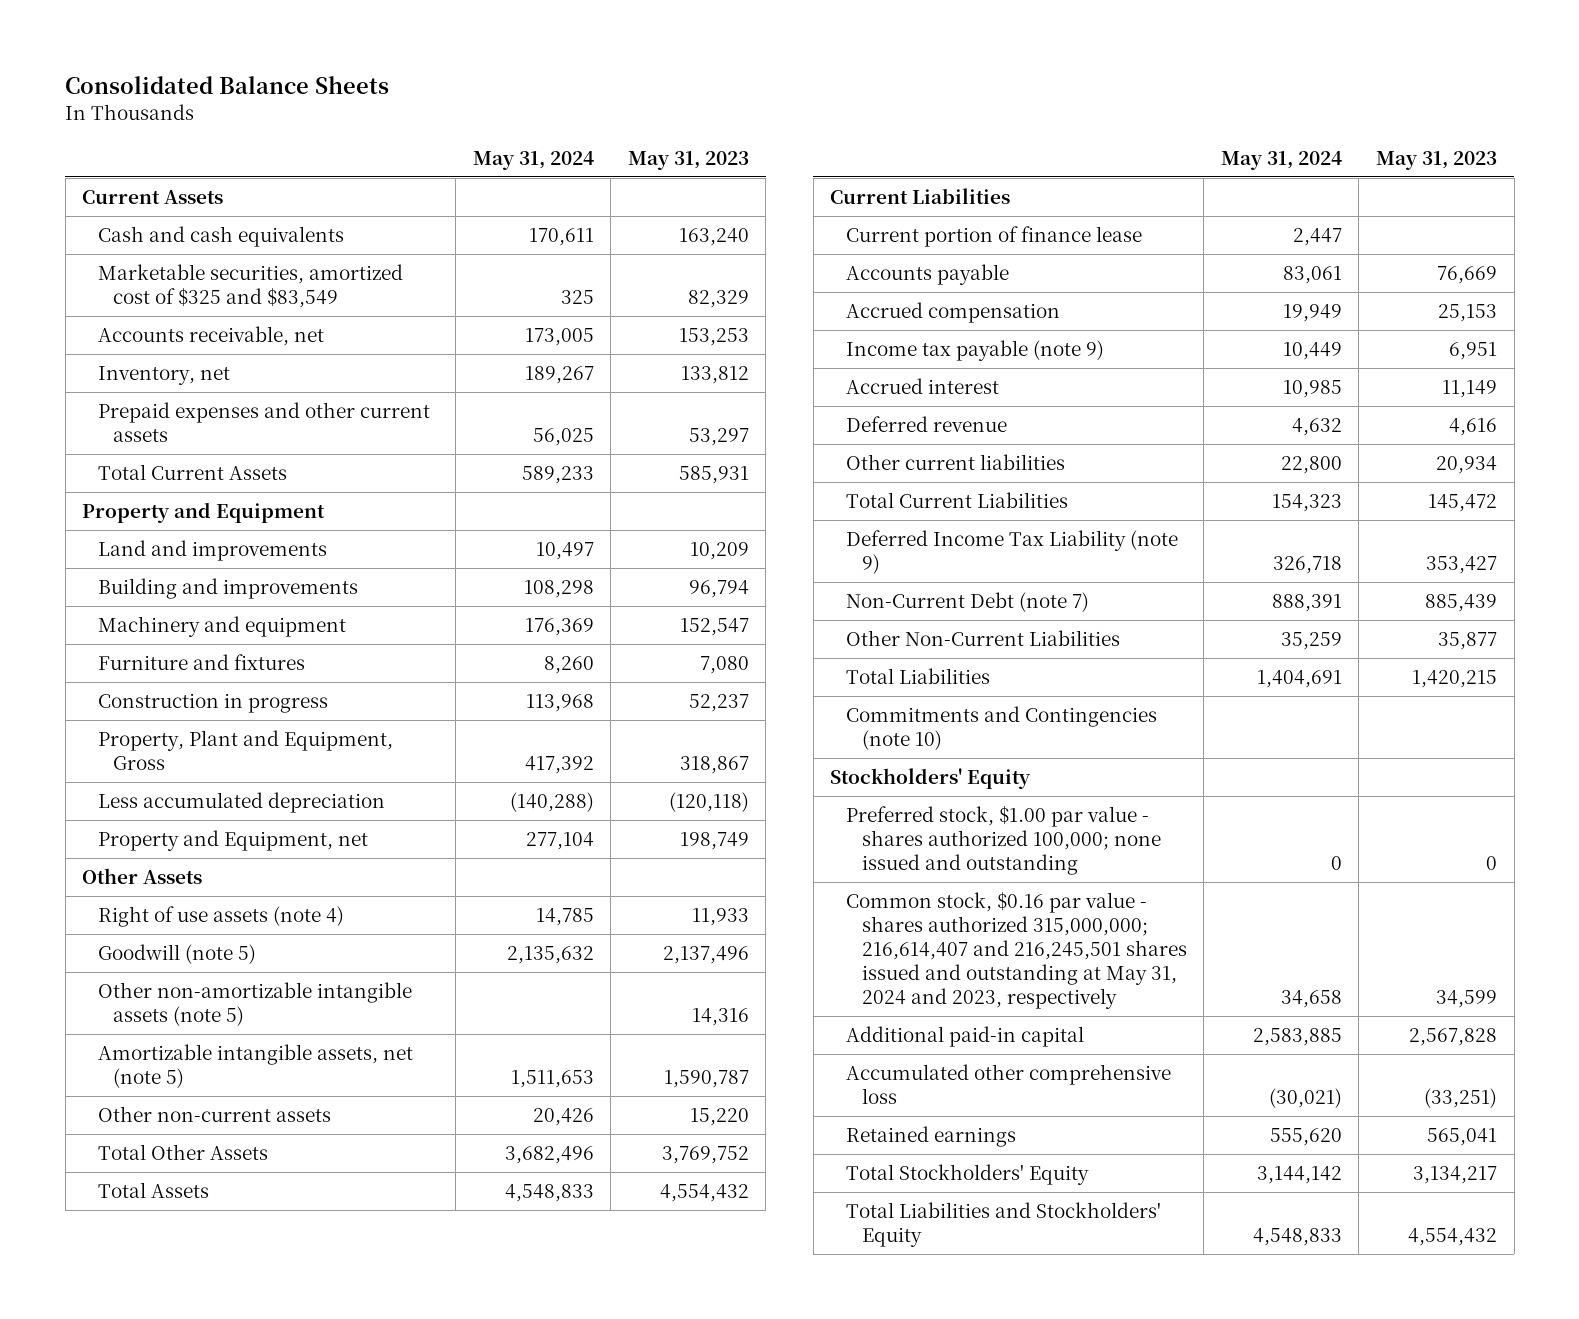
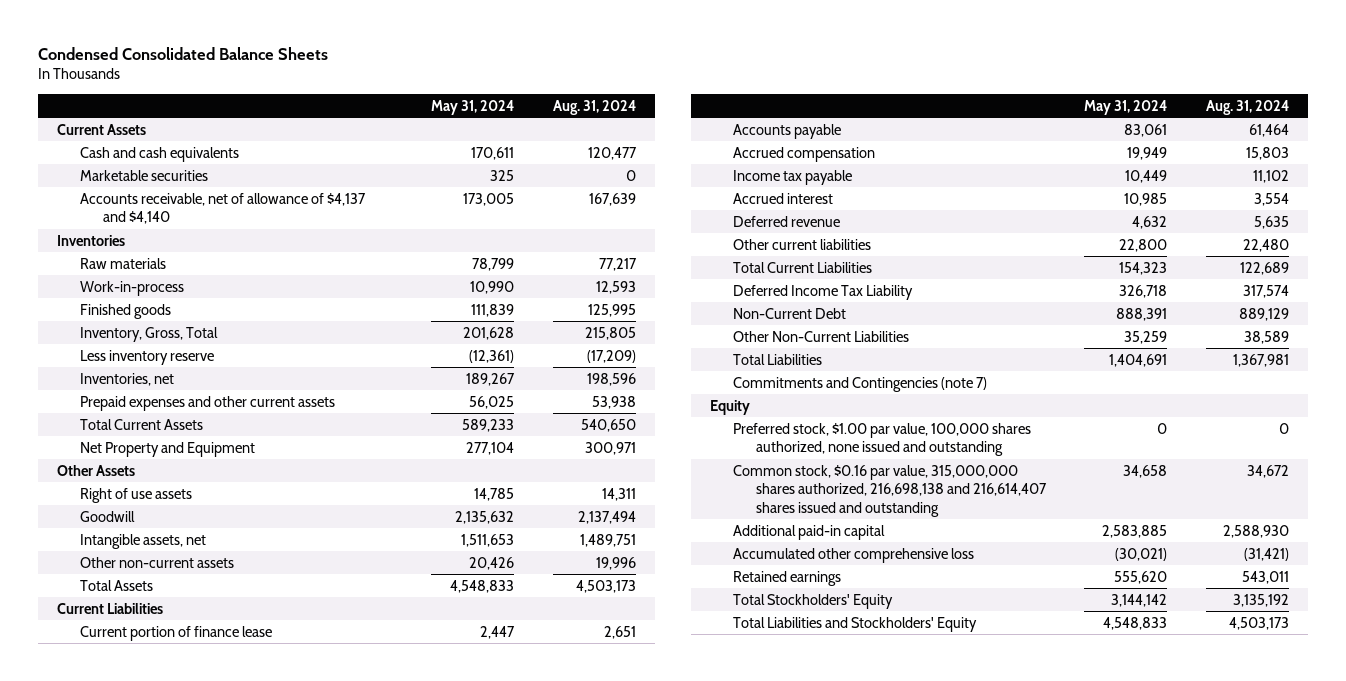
- Consolidated Balance Sheets
+ Condensed Consolidated Balance Sheets
- | May 31, 2024 | May 31, 2023
+ | May 31, 2024 | Aug. 31, 2024
- Marketable securities, amortized cost of $325 and $83,549 | 325 | 82,329
- Accounts receivable, net | 173,005 | 153,253
- Inventory, net | 189,267 | 133,812
+ Marketable securities | 325 | 0
+ Accounts receivable, net of allowance of $4,137 and $4,140 | 173,005 | 167,639
+ Inventories
+ Raw materials | 78,799 | 77,217
+ Work-in-process | 10,990 | 12,593
+ Finished goods | 111,839 | 125,995
+ Inventory, Gross, Total | 201,628 | 215,805
+ Less inventory reserve | (12,361) | (17,209)
+ Inventories, net | 189,267 | 198,596
- Property and Equipment
- Land and improvements | 10,497 | 10,209
- Building and improvements | 108,298 | 96,794
- Machinery and equipment | 176,369 | 152,547
- Furniture and fixtures | 8,260 | 7,080
- Construction in progress | 113,968 | 52,237
- Property, Plant and Equipment, Gross | 417,392 | 318,867
- Less accumulated depreciation | (140,288) | (120,118)
- Property and Equipment, net | 277,104 | 198,749
+ Net Property and Equipment | 277,104 | 300,971
- Right of use assets (note 4) | 14,785 | 11,933
- Goodwill (note 5) | 2,135,632 | 2,137,496
- Other non-amortizable intangible assets (note 5) | | 14,316
- Amortizable intangible assets, net (note 5) | 1,511,653 | 1,590,787
+ Right of use assets | 14,785 | 14,311
+ Goodwill | 2,135,632 | 2,137,494
+ Intangible assets, net | 1,511,653 | 1,489,751
- Total Other Assets | 3,682,496 | 3,769,752
- Income tax payable (note 9) | 10,449 | 6,951
+ Income tax payable | 10,449 | 11,102
- Deferred Income Tax Liability (note 9) | 326,718 | 353,427
- Non-Current Debt (note 7) | 888,391 | 885,439
+ Deferred Income Tax Liability | 326,718 | 317,574
+ Non-Current Debt | 888,391 | 889,129
- Commitments and Contingencies (note 10)
- Stockholders' Equity
- Preferred stock, $1.00 par value - shares authorized 100,000; none issued and outstanding | 0 | 0
- Common stock, $0.16 par value - shares authorized 315,000,000; 216,614,407 and 216,245,501 shares issued and outstanding at May 31, 2024 and 2023, respectively | 34,658 | 34,599
+ Commitments and Contingencies (note 7)
+ Equity
+ Preferred stock, $1.00 par value, 100,000 shares authorized, none issued and outstanding | 0 | 0
+ Common stock, $0.16 par value, 315,000,000 shares authorized, 216,698,138 and 216,614,407 shares issued and outstanding | 34,658 | 34,672

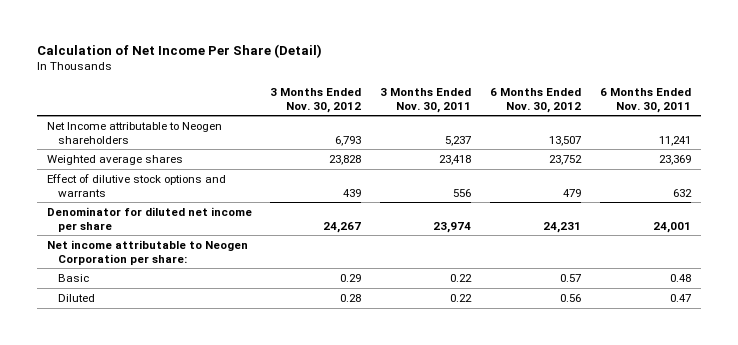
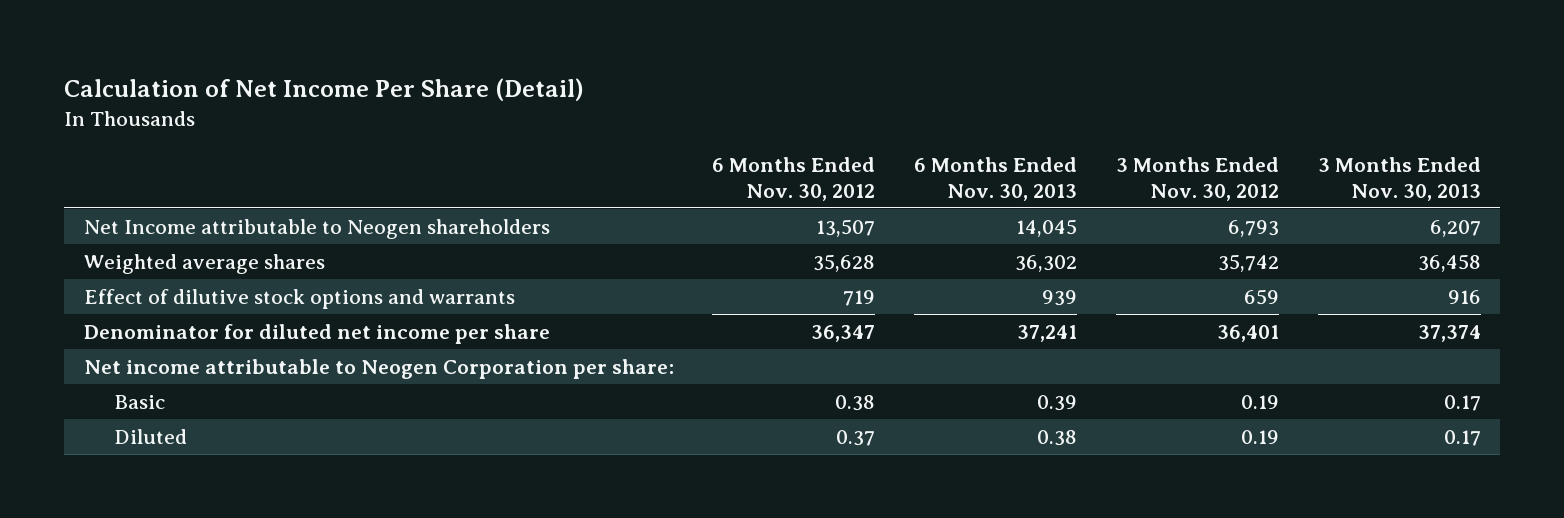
- | 3 Months Ended Nov. 30, 2012 | 3 Months Ended Nov. 30, 2011 | 6 Months Ended Nov. 30, 2012 | 6 Months Ended Nov. 30, 2011
+ | 6 Months Ended Nov. 30, 2012 | 6 Months Ended Nov. 30, 2013 | 3 Months Ended Nov. 30, 2012 | 3 Months Ended Nov. 30, 2013
- Weighted average shares | 23,828 | 23,418 | 23,752 | 23,369
- Effect of dilutive stock options and warrants | 439 | 556 | 479 | 632
- Denominator for diluted net income per share | 24,267 | 23,974 | 24,231 | 24,001
+ Weighted average shares | 35,628 | 36,302 | 35,742 | 36,458
+ Effect of dilutive stock options and warrants | 719 | 939 | 659 | 916
+ Denominator for diluted net income per share | 36,347 | 37,241 | 36,401 | 37,374
- Basic | 0.29 | 0.22 | 0.57 | 0.48
- Diluted | 0.28 | 0.22 | 0.56 | 0.47
+ Basic | 0.38 | 0.39 | 0.19 | 0.17
+ Diluted | 0.37 | 0.38 | 0.19 | 0.17

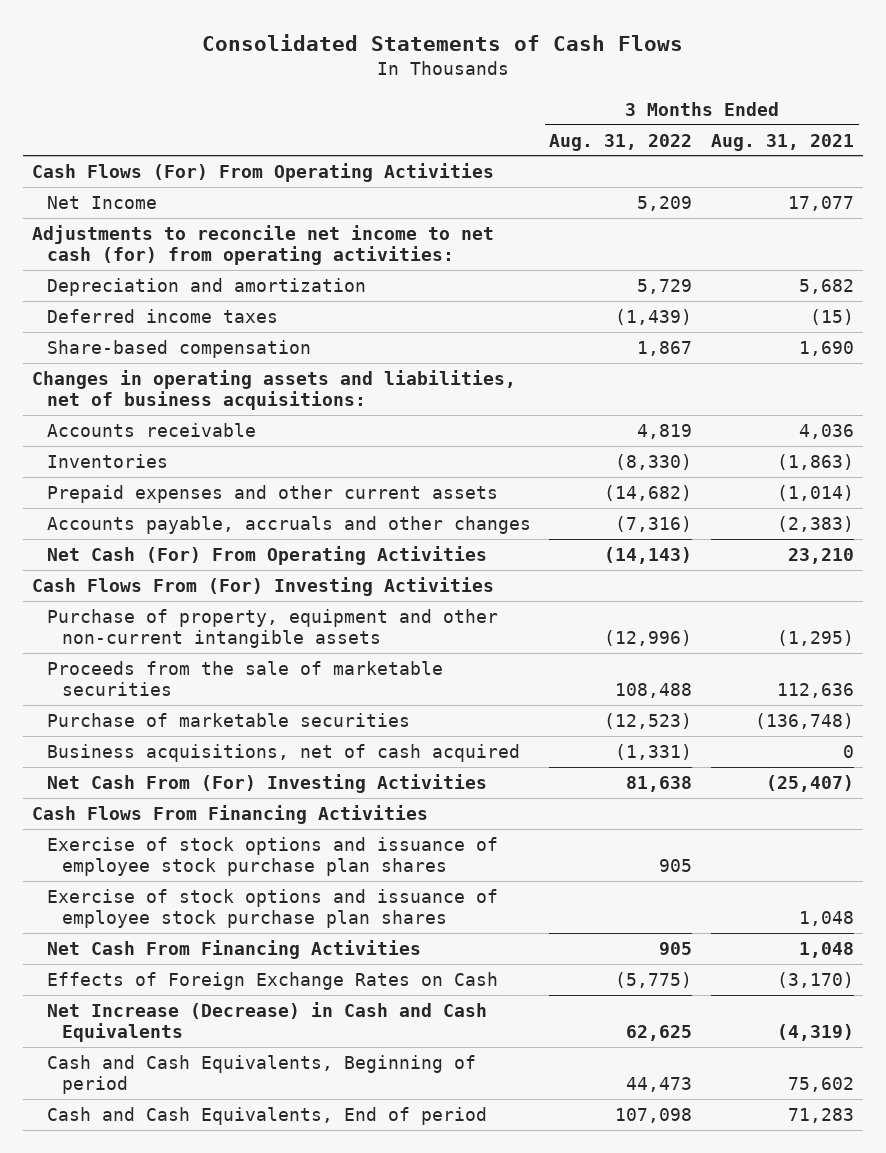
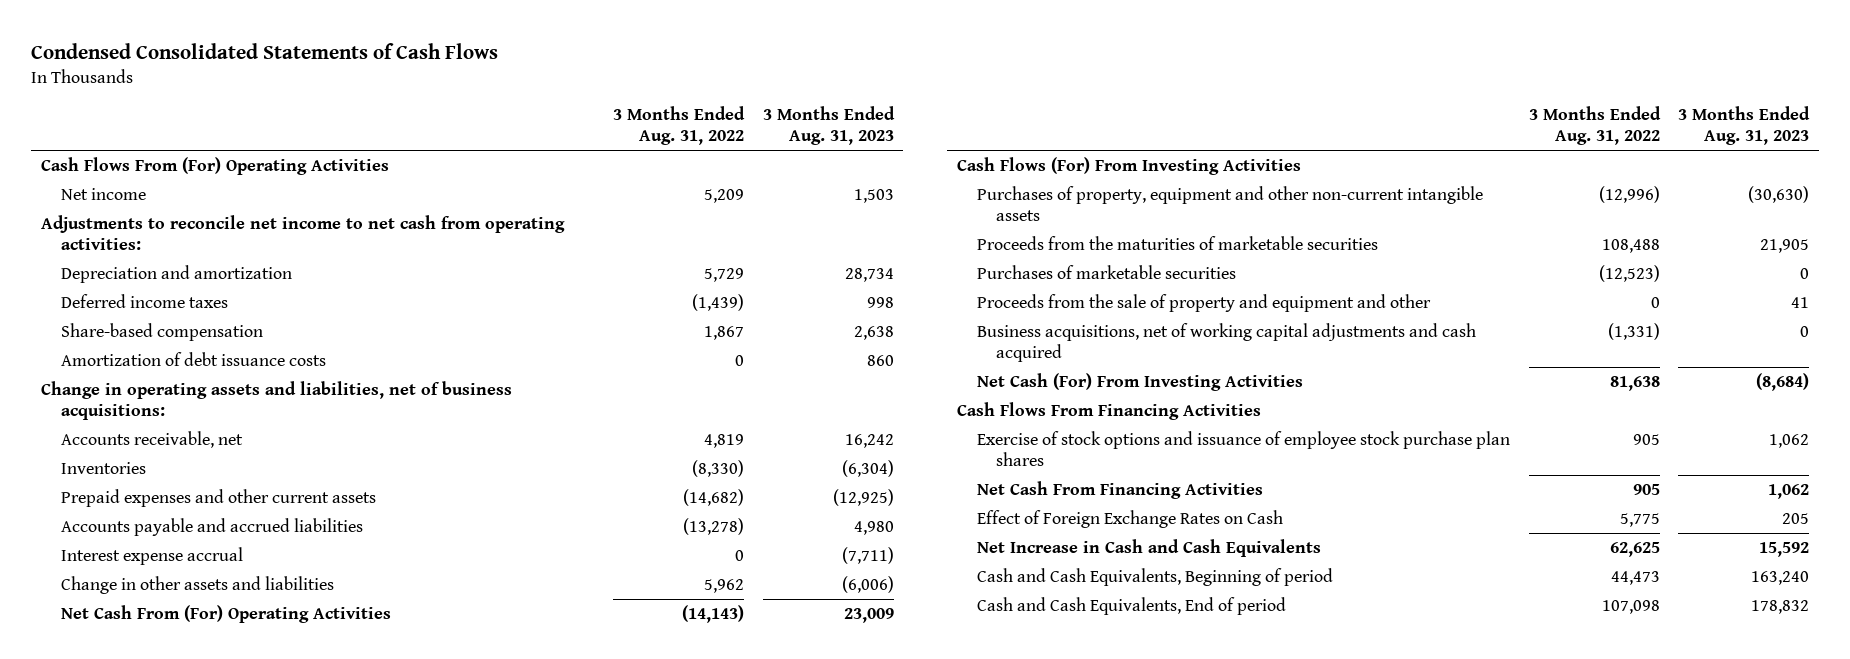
- Consolidated Statements of Cash Flows
+ Condensed Consolidated Statements of Cash Flows
- | 3 Months Ended Aug. 31, 2022 | 3 Months Ended Aug. 31, 2021
+ | 3 Months Ended Aug. 31, 2022 | 3 Months Ended Aug. 31, 2023
- Cash Flows (For) From Operating Activities
- Net Income | 5,209 | 17,077
- Adjustments to reconcile net income to net cash (for) from operating activities:
+ Cash Flows From (For) Operating Activities
+ Net income | 5,209 | 1,503
+ Adjustments to reconcile net income to net cash from operating activities:
- Changes in operating assets and liabilities, net of business acquisitions:
- Accounts receivable | 4,819 | 4,036
+ Amortization of debt issuance costs | 0 | 860
+ Change in operating assets and liabilities, net of business acquisitions:
+ Accounts receivable, net | 4,819 | 16,242
- Accounts payable, accruals and other changes | (7,316) | (2,383)
- Net Cash (For) From Operating Activities | (14,143) | 23,210
- Cash Flows From (For) Investing Activities
- Purchase of property, equipment and other non-current intangible assets | (12,996) | (1,295)
- Proceeds from the sale of marketable securities | 108,488 | 112,636
- Purchase of marketable securities | (12,523) | (136,748)
- Business acquisitions, net of cash acquired | (1,331) | 0
- Net Cash From (For) Investing Activities | 81,638 | (25,407)
+ Accounts payable and accrued liabilities | (13,278) | 4,980
+ Interest expense accrual | 0 | (7,711)
+ Change in other assets and liabilities | 5,962 | (6,006)
+ Net Cash From (For) Operating Activities | (14,143) | 23,009
+ Cash Flows (For) From Investing Activities
+ Purchases of property, equipment and other non-current intangible assets | (12,996) | (30,630)
+ Proceeds from the maturities of marketable securities | 108,488 | 21,905
+ Purchases of marketable securities | (12,523) | 0
+ Proceeds from the sale of property and equipment and other | 0 | 41
+ Business acquisitions, net of working capital adjustments and cash acquired | (1,331) | 0
+ Net Cash (For) From Investing Activities | 81,638 | (8,684)
- Exercise of stock options and issuance of employee stock purchase plan shares | | 1,048
- Effects of Foreign Exchange Rates on Cash | (5,775) | (3,170)
- Net Increase (Decrease) in Cash and Cash Equivalents | 62,625 | (4,319)
+ Effect of Foreign Exchange Rates on Cash | 5,775 | 205
+ Net Increase in Cash and Cash Equivalents | 62,625 | 15,592

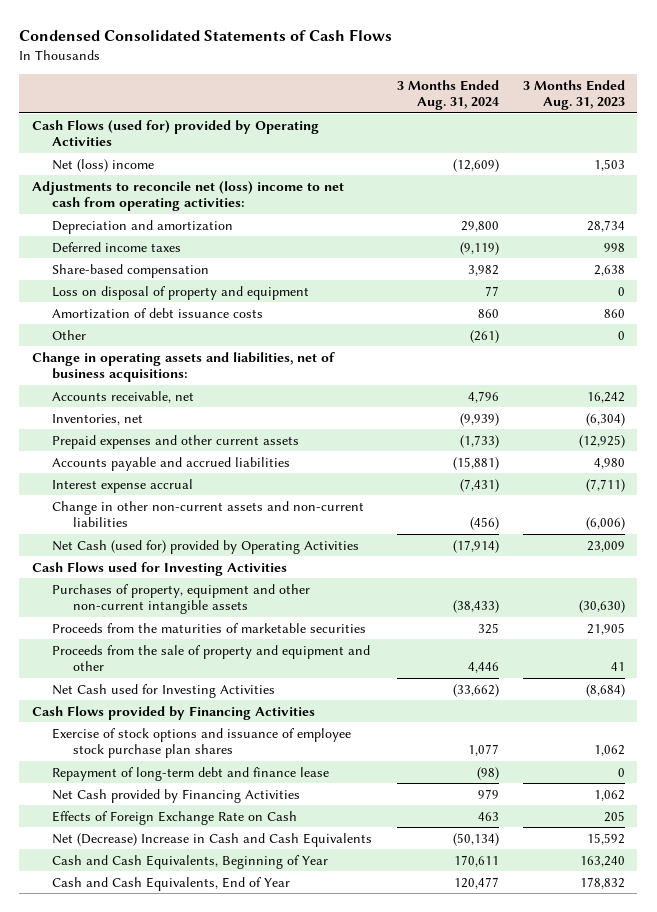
- | 3 Months Ended Aug. 31, 2022 | 3 Months Ended Aug. 31, 2023
+ | 3 Months Ended Aug. 31, 2024 | 3 Months Ended Aug. 31, 2023
- Cash Flows From (For) Operating Activities
- Net income | 5,209 | 1,503
- Adjustments to reconcile net income to net cash from operating activities:
+ Cash Flows (used for) provided by Operating Activities
+ Net (loss) income | (12,609) | 1,503
+ Adjustments to reconcile net (loss) income to net cash from operating activities:
+ Loss on disposal of property and equipment | 77 | 0
+ Other | (261) | 0
- Inventories | (8,330) | (6,304)
+ Inventories, net | (9,939) | (6,304)
- Change in other assets and liabilities | 5,962 | (6,006)
- Net Cash From (For) Operating Activities | (14,143) | 23,009
- Cash Flows (For) From Investing Activities
+ Change in other non-current assets and non-current liabilities | (456) | (6,006)
+ Net Cash (used for) provided by Operating Activities | (17,914) | 23,009
+ Cash Flows used for Investing Activities
- Purchases of marketable securities | (12,523) | 0
- Business acquisitions, net of working capital adjustments and cash acquired | (1,331) | 0
- Net Cash (For) From Investing Activities | 81,638 | (8,684)
- Cash Flows From Financing Activities
+ Net Cash used for Investing Activities | (33,662) | (8,684)
+ Cash Flows provided by Financing Activities
- Net Cash From Financing Activities | 905 | 1,062
- Effect of Foreign Exchange Rates on Cash | 5,775 | 205
- Net Increase in Cash and Cash Equivalents | 62,625 | 15,592
- Cash and Cash Equivalents, Beginning of period | 44,473 | 163,240
- Cash and Cash Equivalents, End of period | 107,098 | 178,832
+ Repayment of long-term debt and finance lease | (98) | 0
+ Net Cash provided by Financing Activities | 979 | 1,062
+ Effects of Foreign Exchange Rate on Cash | 463 | 205
+ Net (Decrease) Increase in Cash and Cash Equivalents | (50,134) | 15,592
+ Cash and Cash Equivalents, Beginning of Year | 170,611 | 163,240
+ Cash and Cash Equivalents, End of Year | 120,477 | 178,832

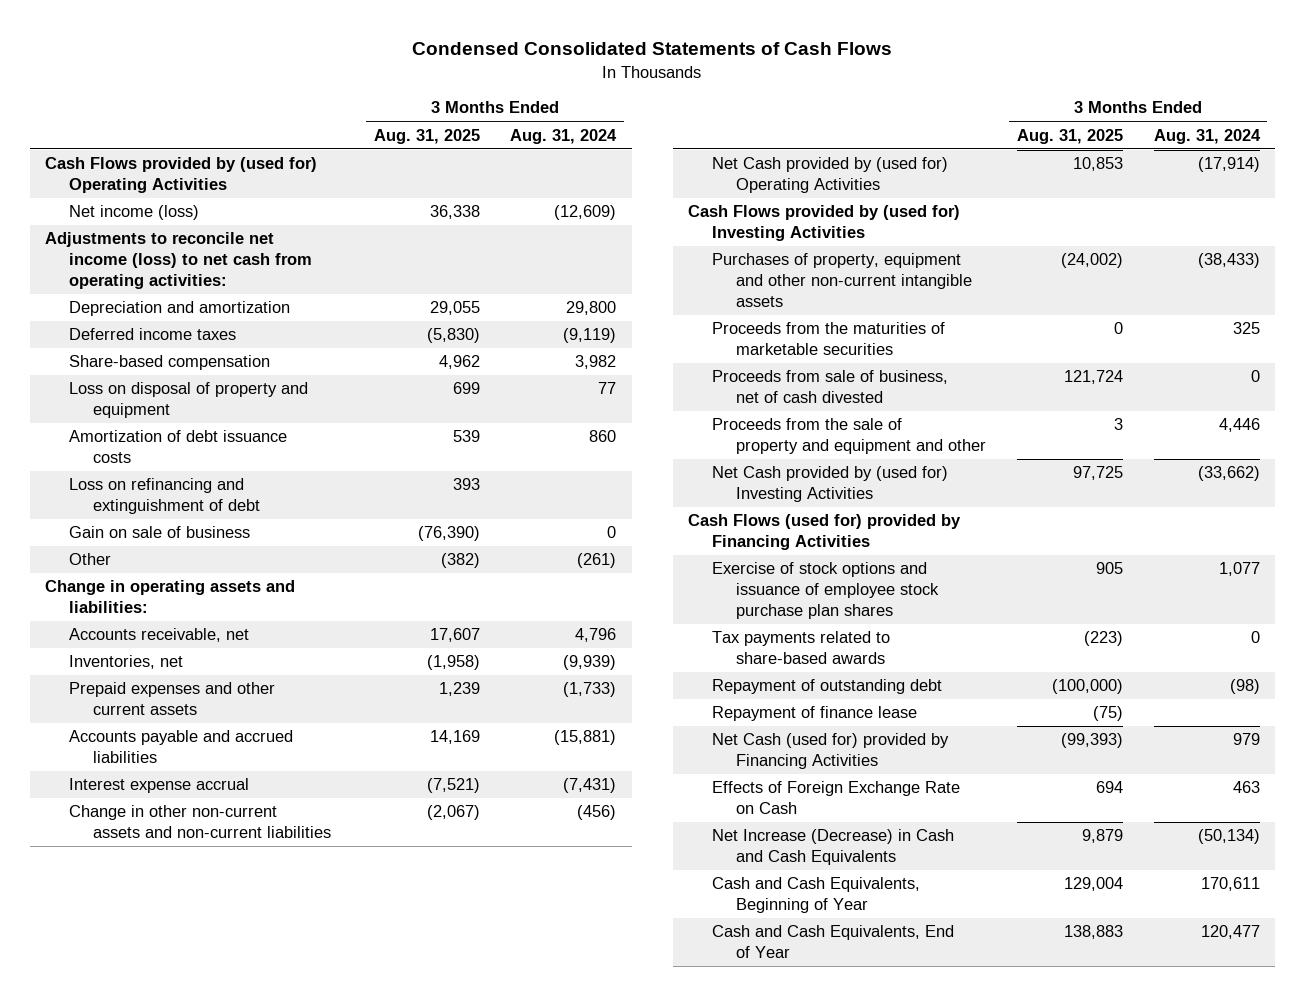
- | 3 Months Ended Aug. 31, 2024 | 3 Months Ended Aug. 31, 2023
+ | 3 Months Ended Aug. 31, 2025 | 3 Months Ended Aug. 31, 2024
- Cash Flows (used for) provided by Operating Activities
- Net (loss) income | (12,609) | 1,503
- Adjustments to reconcile net (loss) income to net cash from operating activities:
+ Cash Flows provided by (used for) Operating Activities
+ Net income (loss) | 36,338 | (12,609)
+ Adjustments to reconcile net income (loss) to net cash from operating activities:
+ Loss on refinancing and extinguishment of debt | 393 |
+ Gain on sale of business | (76,390) | 0
- Change in operating assets and liabilities, net of business acquisitions:
+ Change in operating assets and liabilities:
- Net Cash (used for) provided by Operating Activities | (17,914) | 23,009
- Cash Flows used for Investing Activities
+ Net Cash provided by (used for) Operating Activities | 10,853 | (17,914)
+ Cash Flows provided by (used for) Investing Activities
+ Proceeds from sale of business, net of cash divested | 121,724 | 0
- Net Cash used for Investing Activities | (33,662) | (8,684)
- Cash Flows provided by Financing Activities
+ Net Cash provided by (used for) Investing Activities | 97,725 | (33,662)
+ Cash Flows (used for) provided by Financing Activities
- Repayment of long-term debt and finance lease | (98) | 0
- Net Cash provided by Financing Activities | 979 | 1,062
+ Tax payments related to share-based awards | (223) | 0
+ Repayment of outstanding debt | (100,000) | (98)
+ Repayment of finance lease | (75) |
+ Net Cash (used for) provided by Financing Activities | (99,393) | 979
- Net (Decrease) Increase in Cash and Cash Equivalents | (50,134) | 15,592
+ Net Increase (Decrease) in Cash and Cash Equivalents | 9,879 | (50,134)

